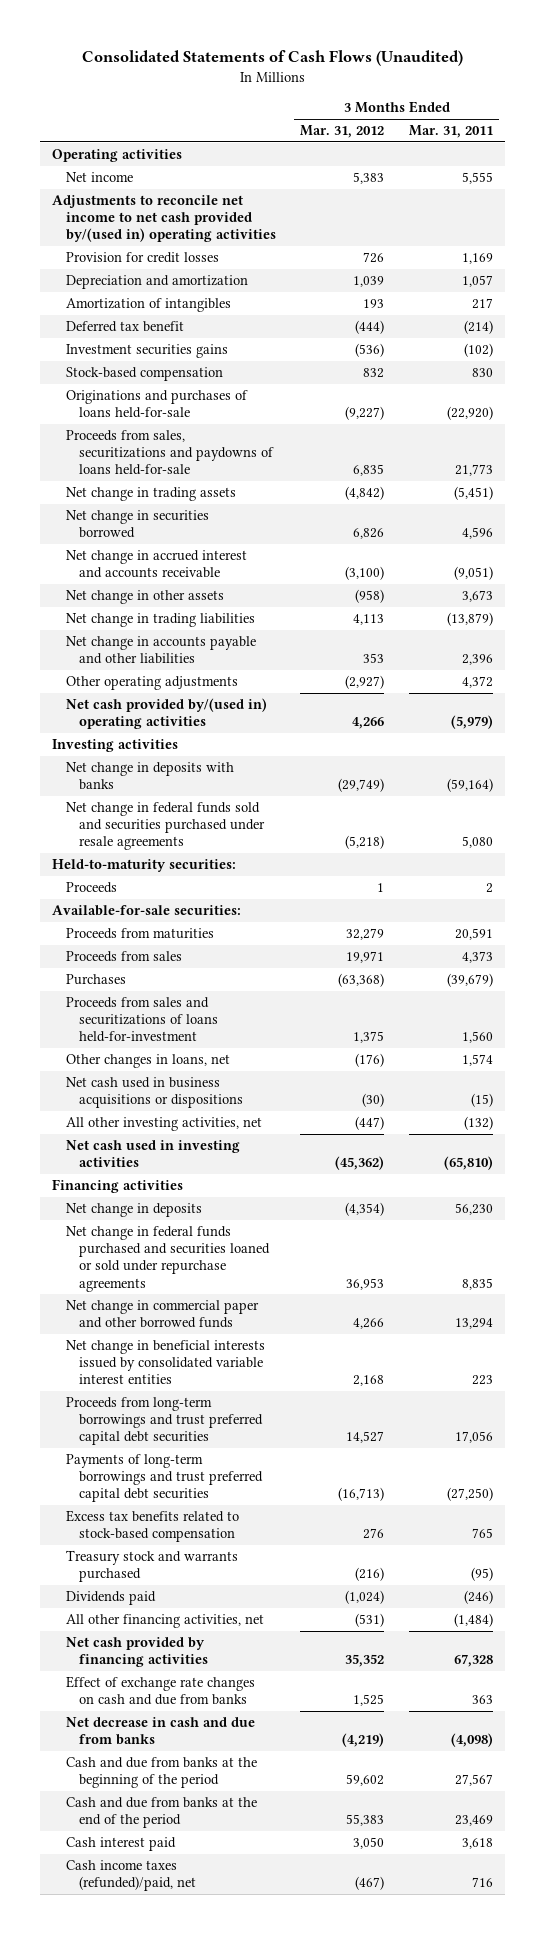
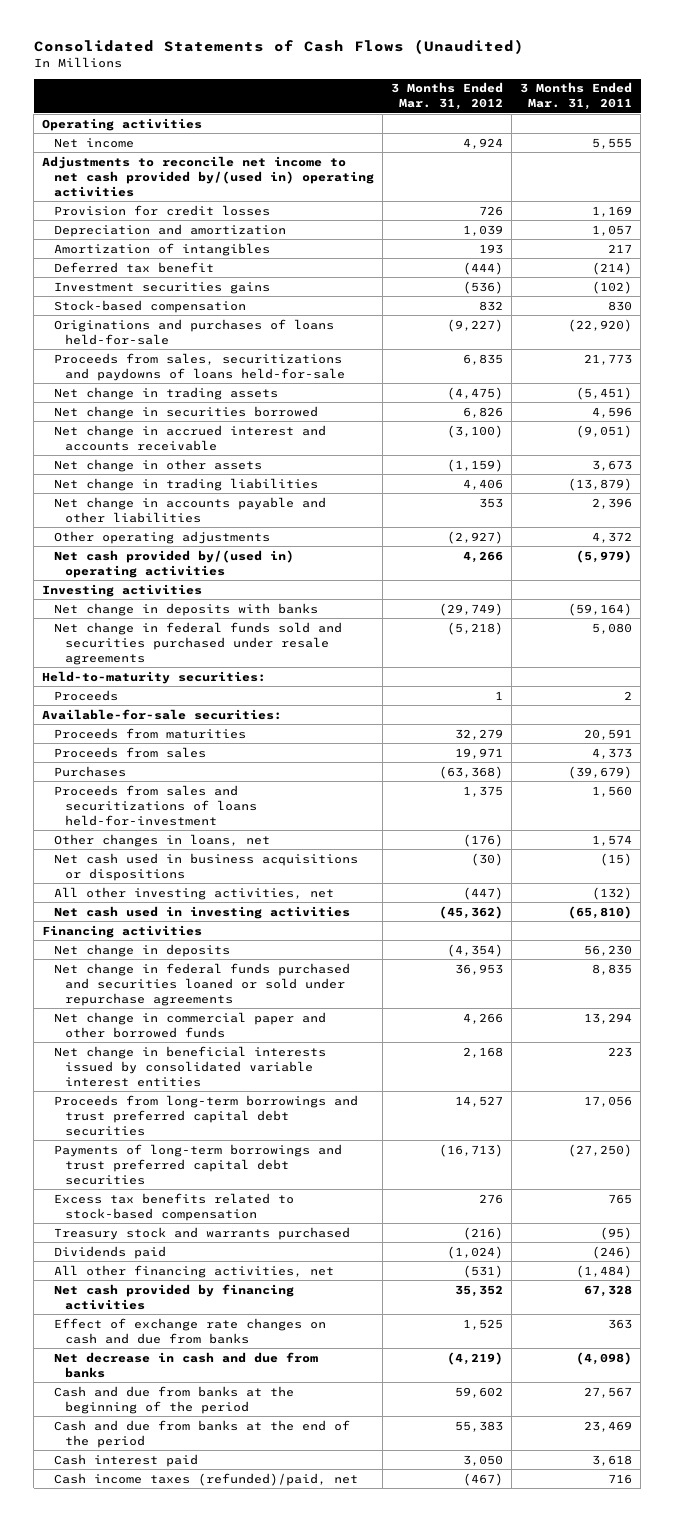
- Net income | 5,383 | 5,555
+ Net income | 4,924 | 5,555
- Net change in trading assets | (4,842) | (5,451)
+ Net change in trading assets | (4,475) | (5,451)
- Net change in other assets | (958) | 3,673
- Net change in trading liabilities | 4,113 | (13,879)
+ Net change in other assets | (1,159) | 3,673
+ Net change in trading liabilities | 4,406 | (13,879)

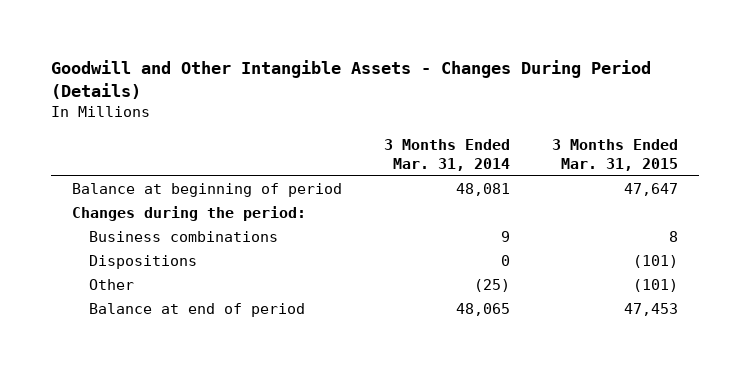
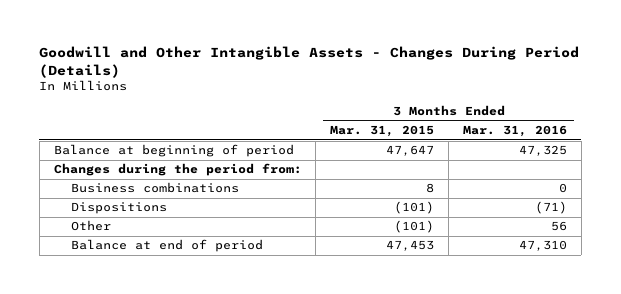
- | 3 Months Ended Mar. 31, 2014 | 3 Months Ended Mar. 31, 2015
+ | 3 Months Ended Mar. 31, 2015 | 3 Months Ended Mar. 31, 2016
- Changes during the period:
+ Changes during the period from:

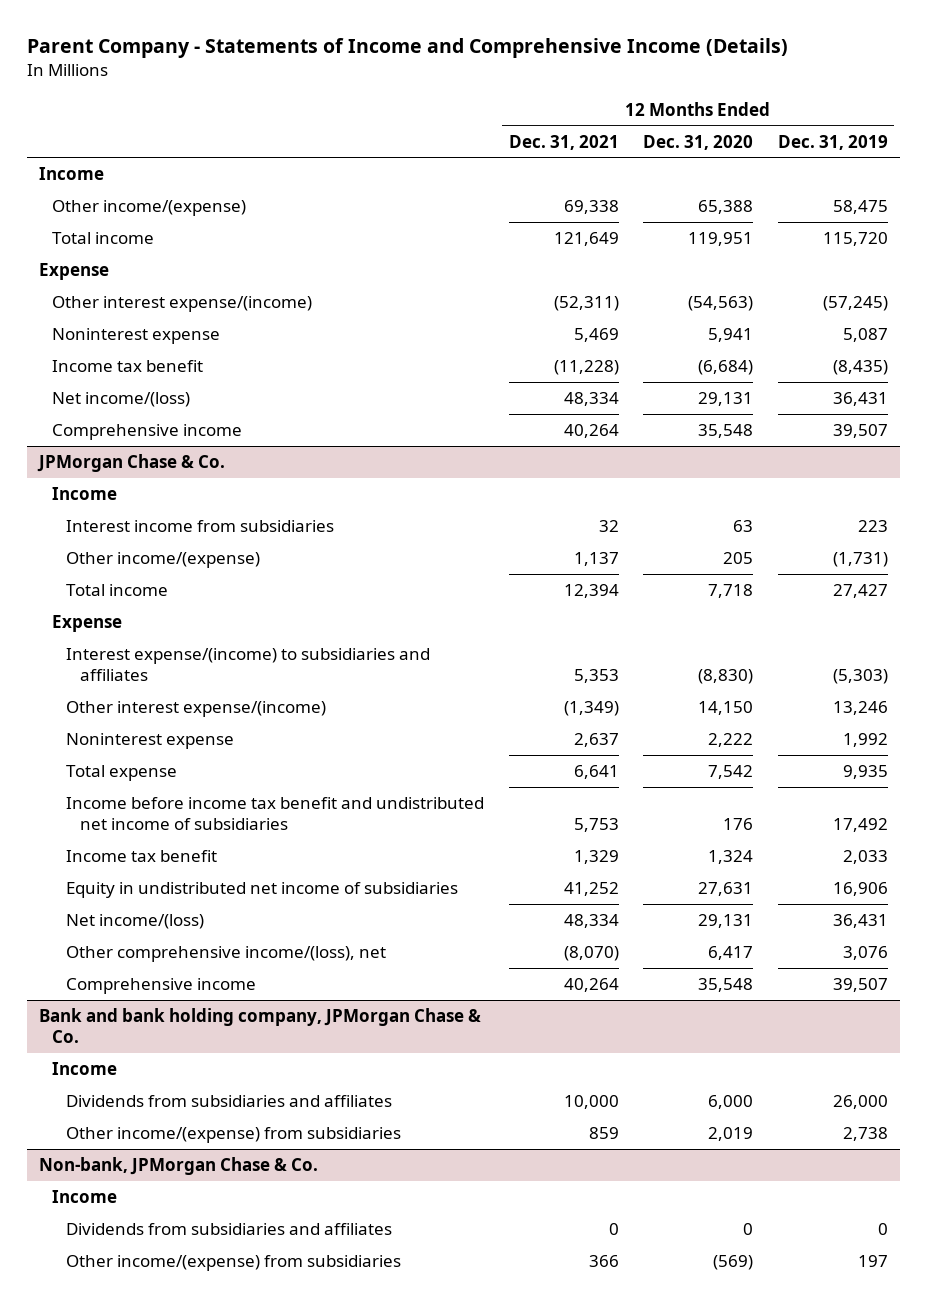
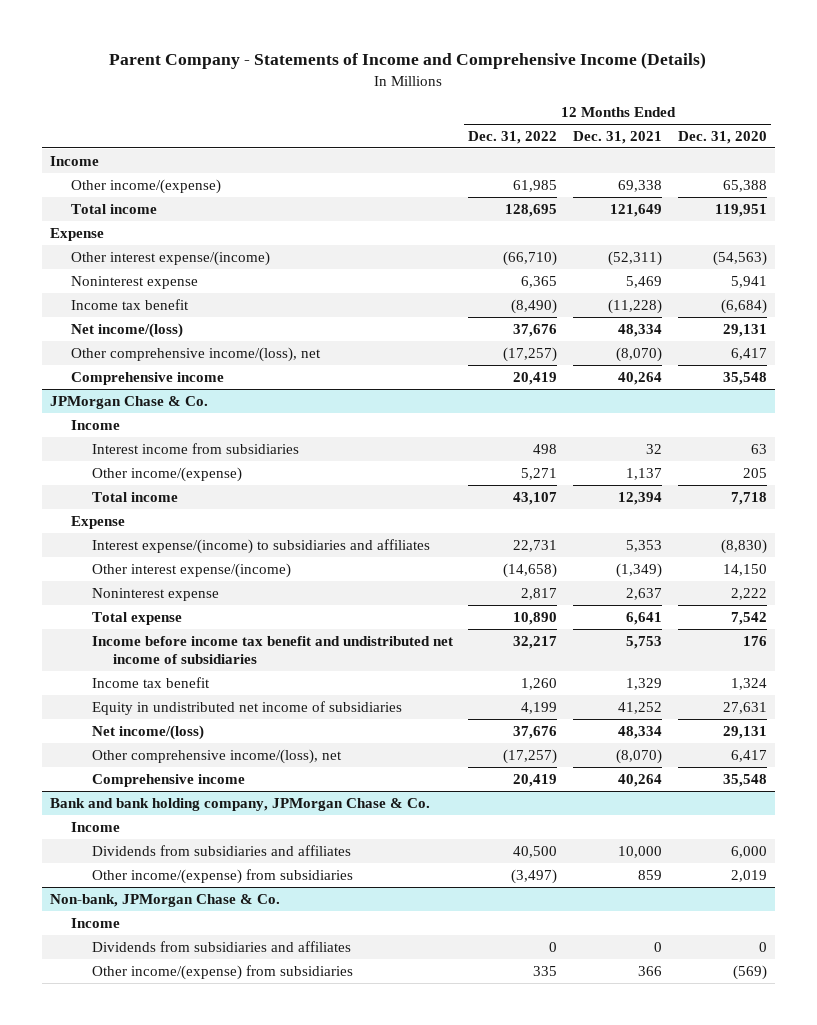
- | 12 Months Ended Dec. 31, 2021 | 12 Months Ended Dec. 31, 2020 | 12 Months Ended Dec. 31, 2019
+ | 12 Months Ended Dec. 31, 2022 | 12 Months Ended Dec. 31, 2021 | 12 Months Ended Dec. 31, 2020
+ Other comprehensive income/(loss), net | (17,257) | (8,070) | 6,417

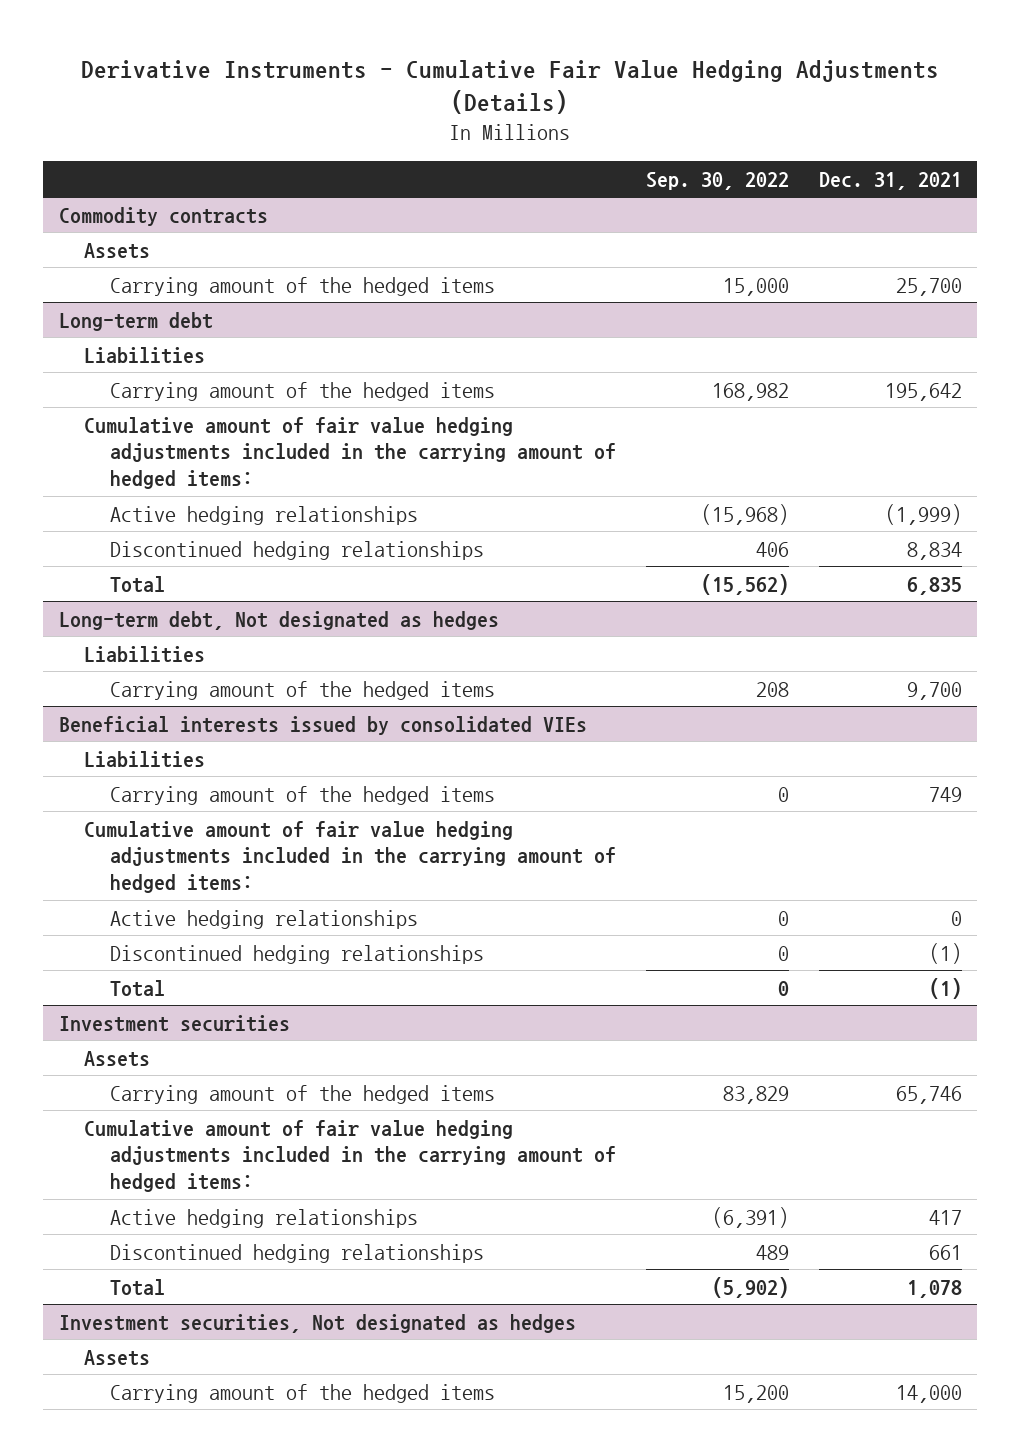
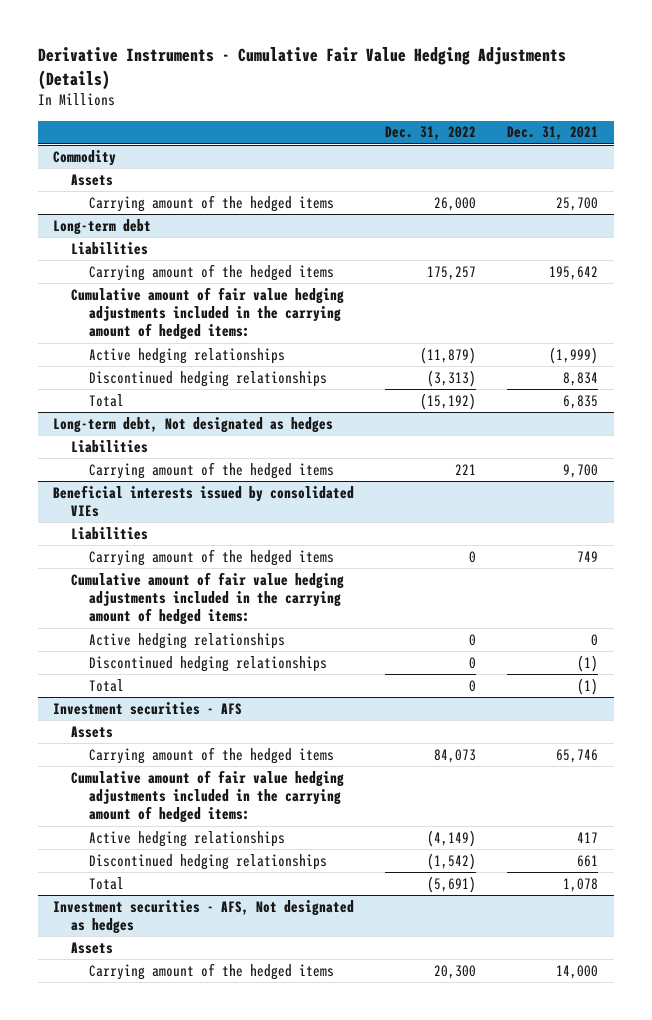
- | Sep. 30, 2022 | Dec. 31, 2021
+ | Dec. 31, 2022 | Dec. 31, 2021
- Commodity contracts
+ Commodity
- Investment securities
+ Investment securities - AFS
- Investment securities, Not designated as hedges
+ Investment securities - AFS, Not designated as hedges

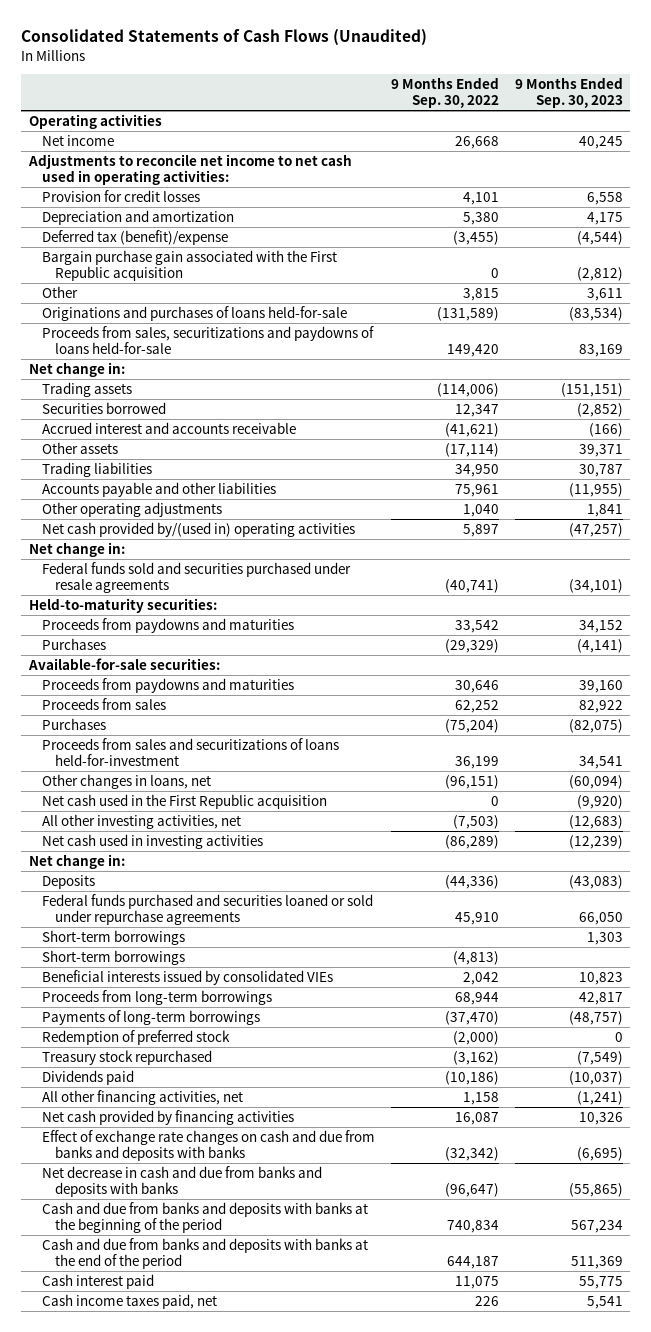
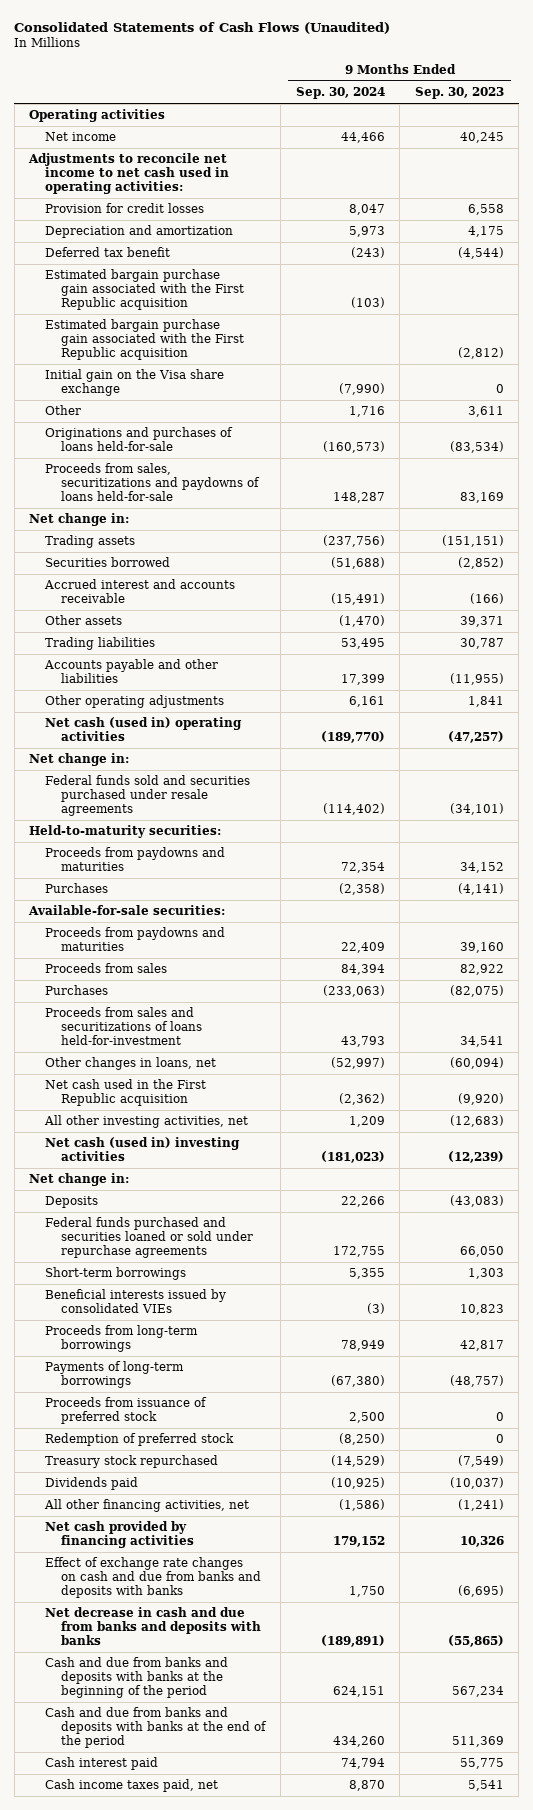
- | 9 Months Ended Sep. 30, 2022 | 9 Months Ended Sep. 30, 2023
+ | 9 Months Ended Sep. 30, 2024 | 9 Months Ended Sep. 30, 2023
- Deferred tax (benefit)/expense | (3,455) | (4,544)
- Bargain purchase gain associated with the First Republic acquisition | 0 | (2,812)
+ Deferred tax benefit | (243) | (4,544)
+ Estimated bargain purchase gain associated with the First Republic acquisition | (103) |
+ Estimated bargain purchase gain associated with the First Republic acquisition | | (2,812)
+ Initial gain on the Visa share exchange | (7,990) | 0
- Net cash provided by/(used in) operating activities | 5,897 | (47,257)
+ Net cash (used in) operating activities | (189,770) | (47,257)
- Net cash used in investing activities | (86,289) | (12,239)
+ Net cash (used in) investing activities | (181,023) | (12,239)
- Short-term borrowings | (4,813) |
+ Proceeds from issuance of preferred stock | 2,500 | 0

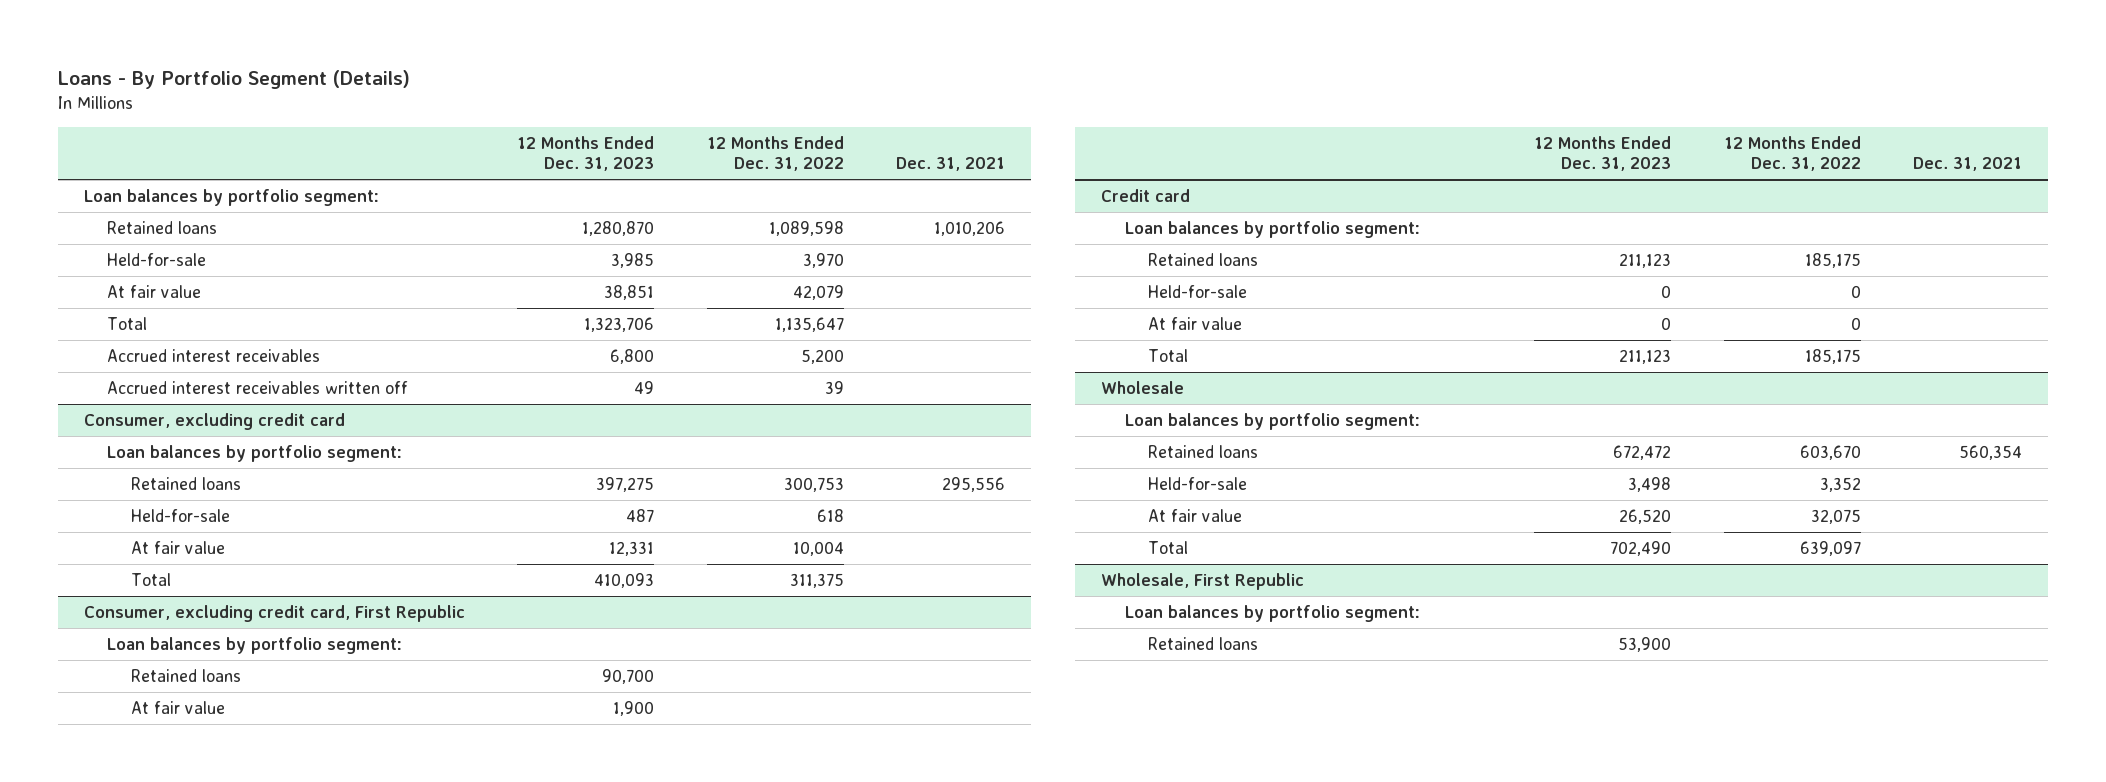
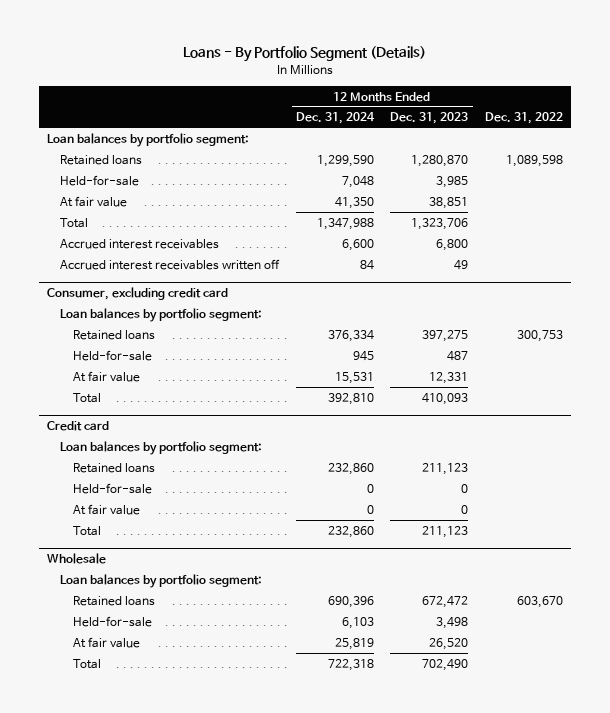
- | 12 Months Ended Dec. 31, 2023 | 12 Months Ended Dec. 31, 2022 | Dec. 31, 2021
+ | 12 Months Ended Dec. 31, 2024 | 12 Months Ended Dec. 31, 2023 | Dec. 31, 2022
- Consumer, excluding credit card, First Republic
- Loan balances by portfolio segment:
- Retained loans | 90,700 | |
- At fair value | 1,900 | |
- Wholesale, First Republic
- Loan balances by portfolio segment:
- Retained loans | 53,900 | |

